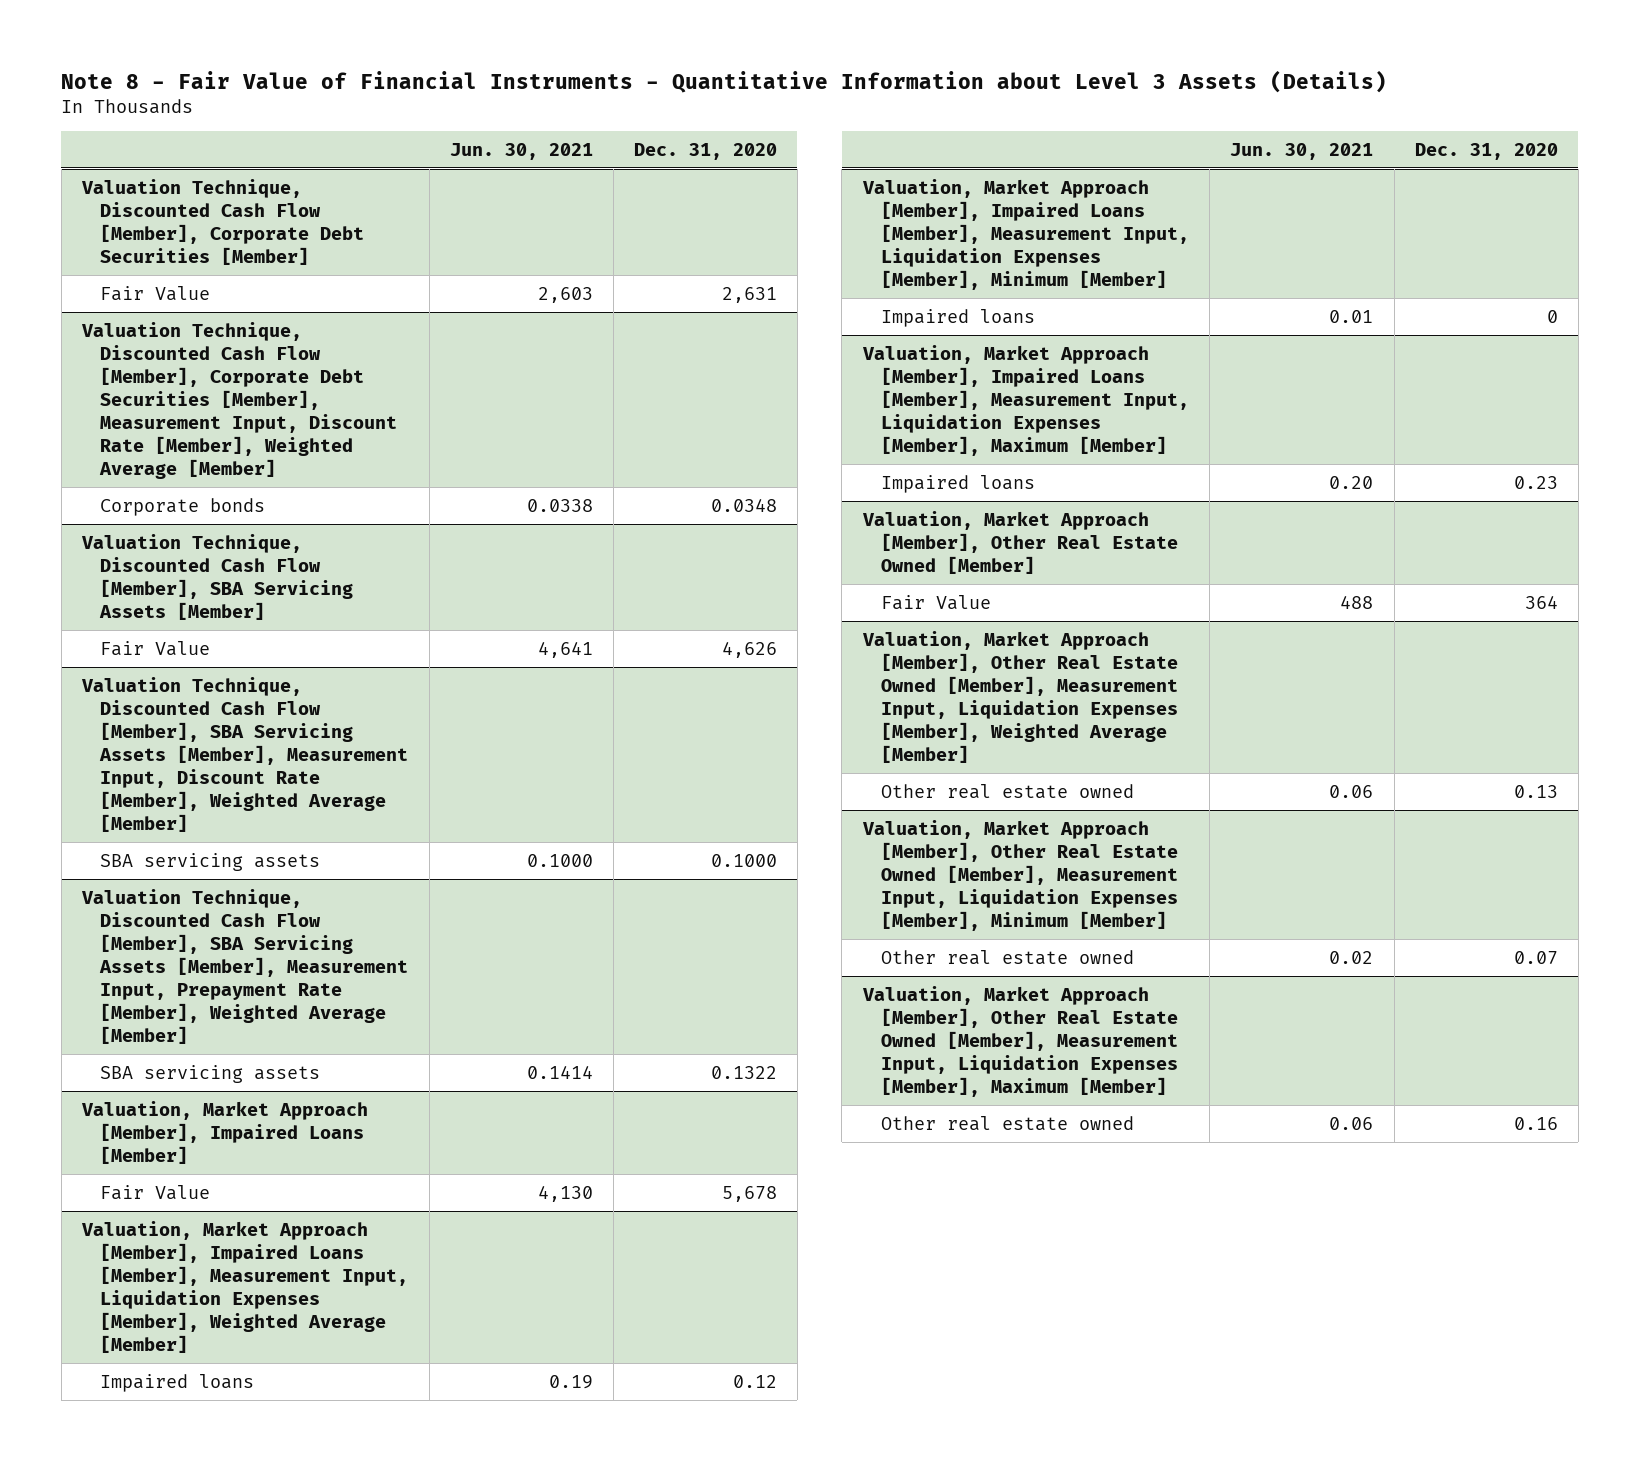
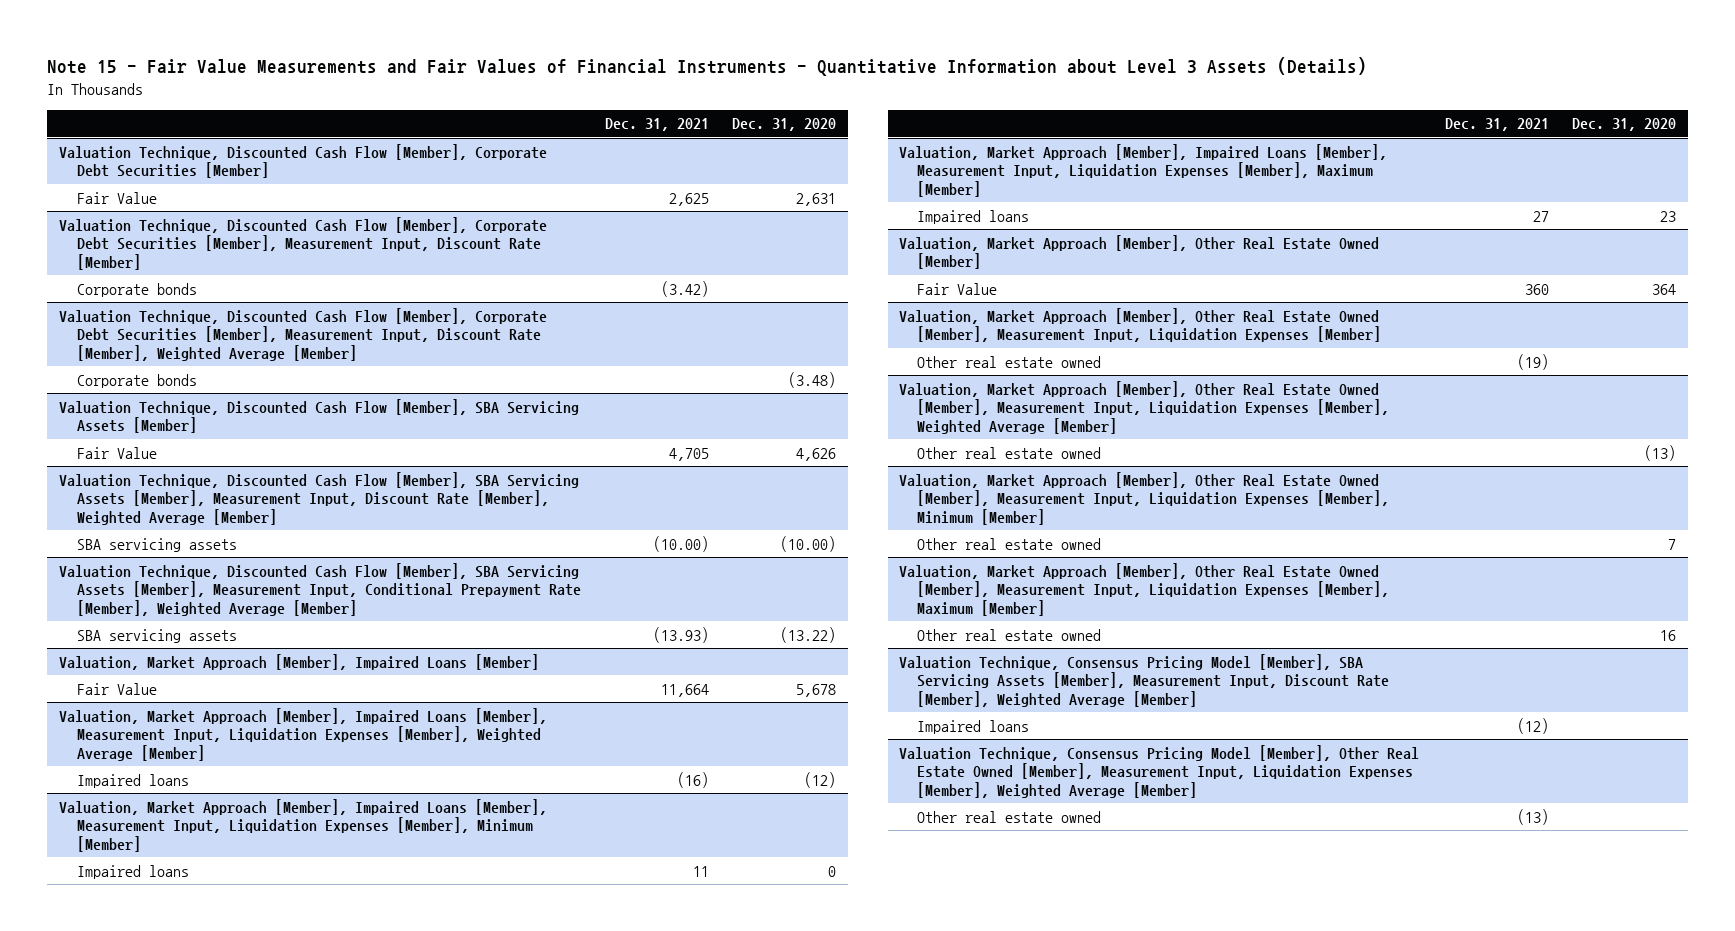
- Note 8 - Fair Value of Financial Instruments - Quantitative Information about Level 3 Assets (Details)
+ Note 15 - Fair Value Measurements and Fair Values of Financial Instruments - Quantitative Information about Level 3 Assets (Details)
- | Jun. 30, 2021 | Dec. 31, 2020
+ | Dec. 31, 2021 | Dec. 31, 2020
+ Valuation Technique, Discounted Cash Flow [Member], Corporate Debt Securities [Member], Measurement Input, Discount Rate [Member]
+ Corporate bonds | (3.42) |
@ Valuation Technique, Discounted Cash Flow [Member], Corporate Debt Securities [Member], Measurement Input, Discount Rate [Member], Weighted Average [Member]
- Corporate bonds | 0.0338 | 0.0348
+ Corporate bonds | | (3.48)
@ Valuation Technique, Discounted Cash Flow [Member], SBA Servicing Assets [Member], Measurement Input, Discount Rate [Member], Weighted Average [Member]
- SBA servicing assets | 0.1000 | 0.1000
- Valuation Technique, Discounted Cash Flow [Member], SBA Servicing Assets [Member], Measurement Input, Prepayment Rate [Member], Weighted Average [Member]
- SBA servicing assets | 0.1414 | 0.1322
@ Valuation Technique, Discounted Cash Flow [Member], SBA Servicing Assets [Member], Measurement Input, Discount Rate [Member], Weighted Average [Member]
+ SBA servicing assets | (10.00) | (10.00)
+ Valuation Technique, Discounted Cash Flow [Member], SBA Servicing Assets [Member], Measurement Input, Conditional Prepayment Rate [Member], Weighted Average [Member]
+ SBA servicing assets | (13.93) | (13.22)
@ Valuation, Market Approach [Member], Impaired Loans [Member], Measurement Input, Liquidation Expenses [Member], Weighted Average [Member]
- Impaired loans | 0.19 | 0.12
+ Impaired loans | (16) | (12)
@ Valuation, Market Approach [Member], Impaired Loans [Member], Measurement Input, Liquidation Expenses [Member], Maximum [Member]
- Impaired loans | 0.20 | 0.23
+ Impaired loans | 27 | 23
+ Valuation, Market Approach [Member], Other Real Estate Owned [Member], Measurement Input, Liquidation Expenses [Member]
+ Other real estate owned | (19) |
@ Valuation, Market Approach [Member], Other Real Estate Owned [Member], Measurement Input, Liquidation Expenses [Member], Weighted Average [Member]
- Other real estate owned | 0.06 | 0.13
+ Other real estate owned | | (13)
@ Valuation, Market Approach [Member], Other Real Estate Owned [Member], Measurement Input, Liquidation Expenses [Member], Minimum [Member]
- Other real estate owned | 0.02 | 0.07
+ Other real estate owned | | 7
@ Valuation, Market Approach [Member], Other Real Estate Owned [Member], Measurement Input, Liquidation Expenses [Member], Maximum [Member]
- Other real estate owned | 0.06 | 0.16
+ Other real estate owned | | 16
+ Valuation Technique, Consensus Pricing Model [Member], SBA Servicing Assets [Member], Measurement Input, Discount Rate [Member], Weighted Average [Member]
+ Impaired loans | (12) |
+ Valuation Technique, Consensus Pricing Model [Member], Other Real Estate Owned [Member], Measurement Input, Liquidation Expenses [Member], Weighted Average [Member]
+ Other real estate owned | (13) |

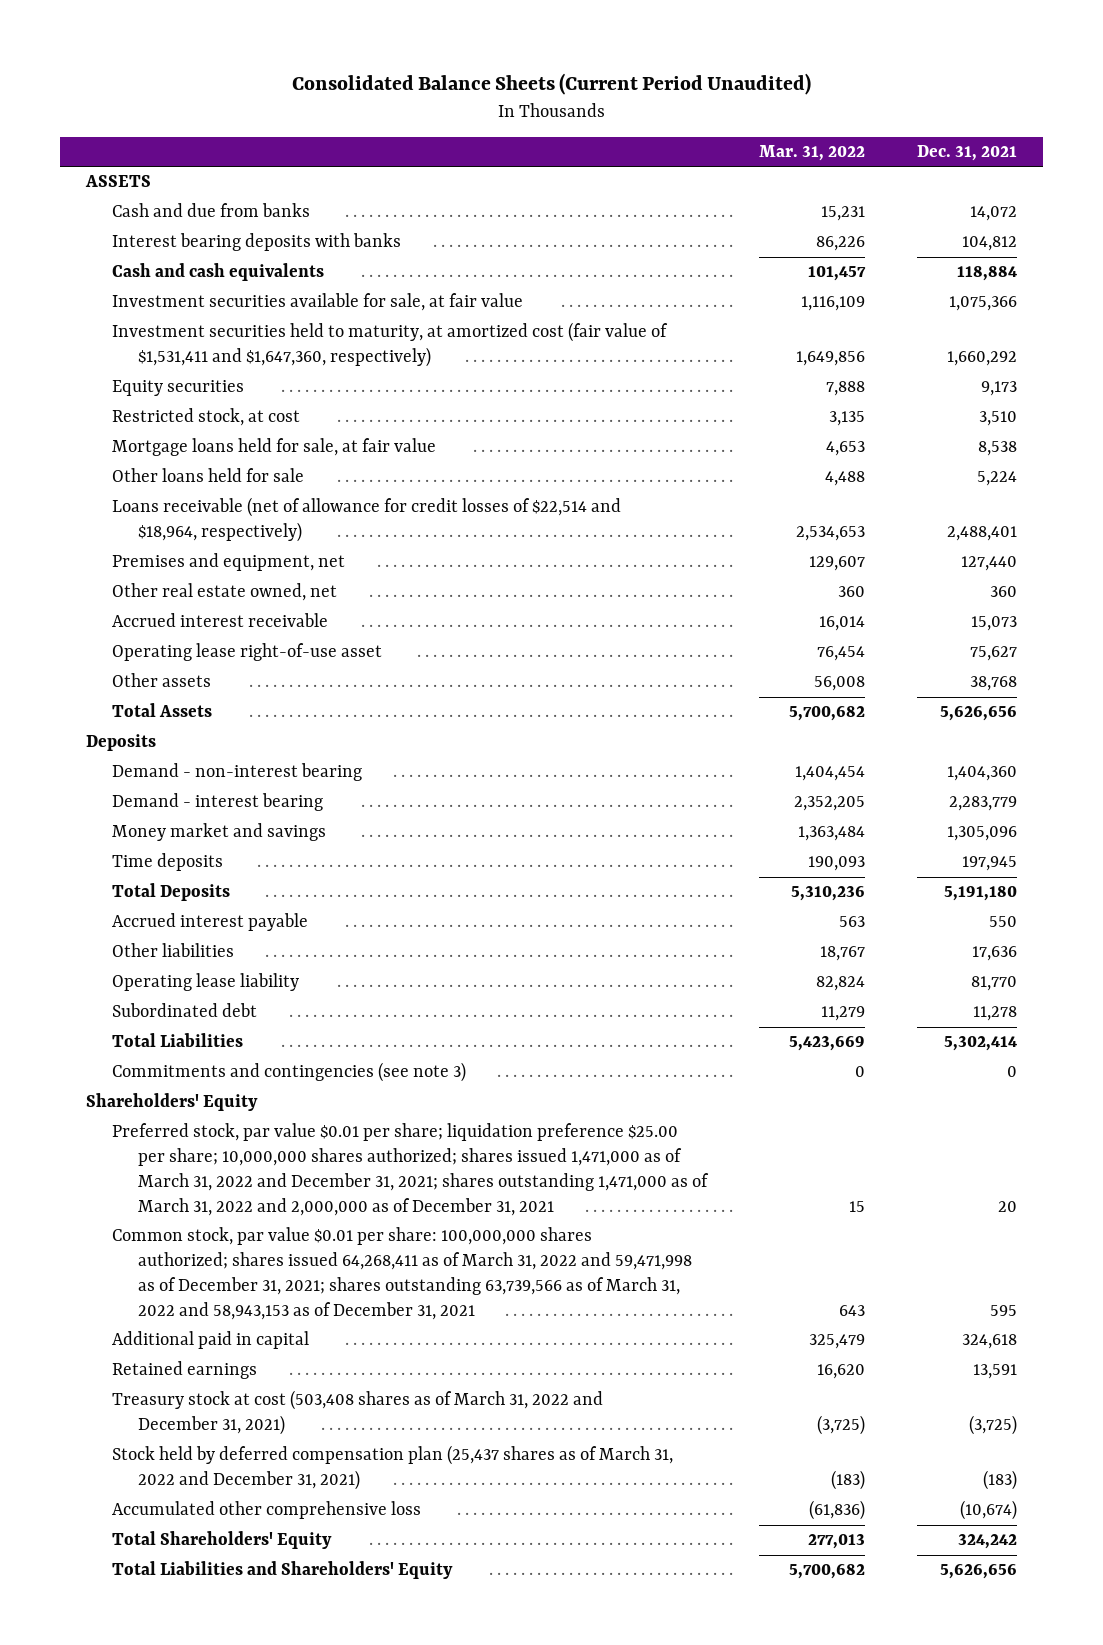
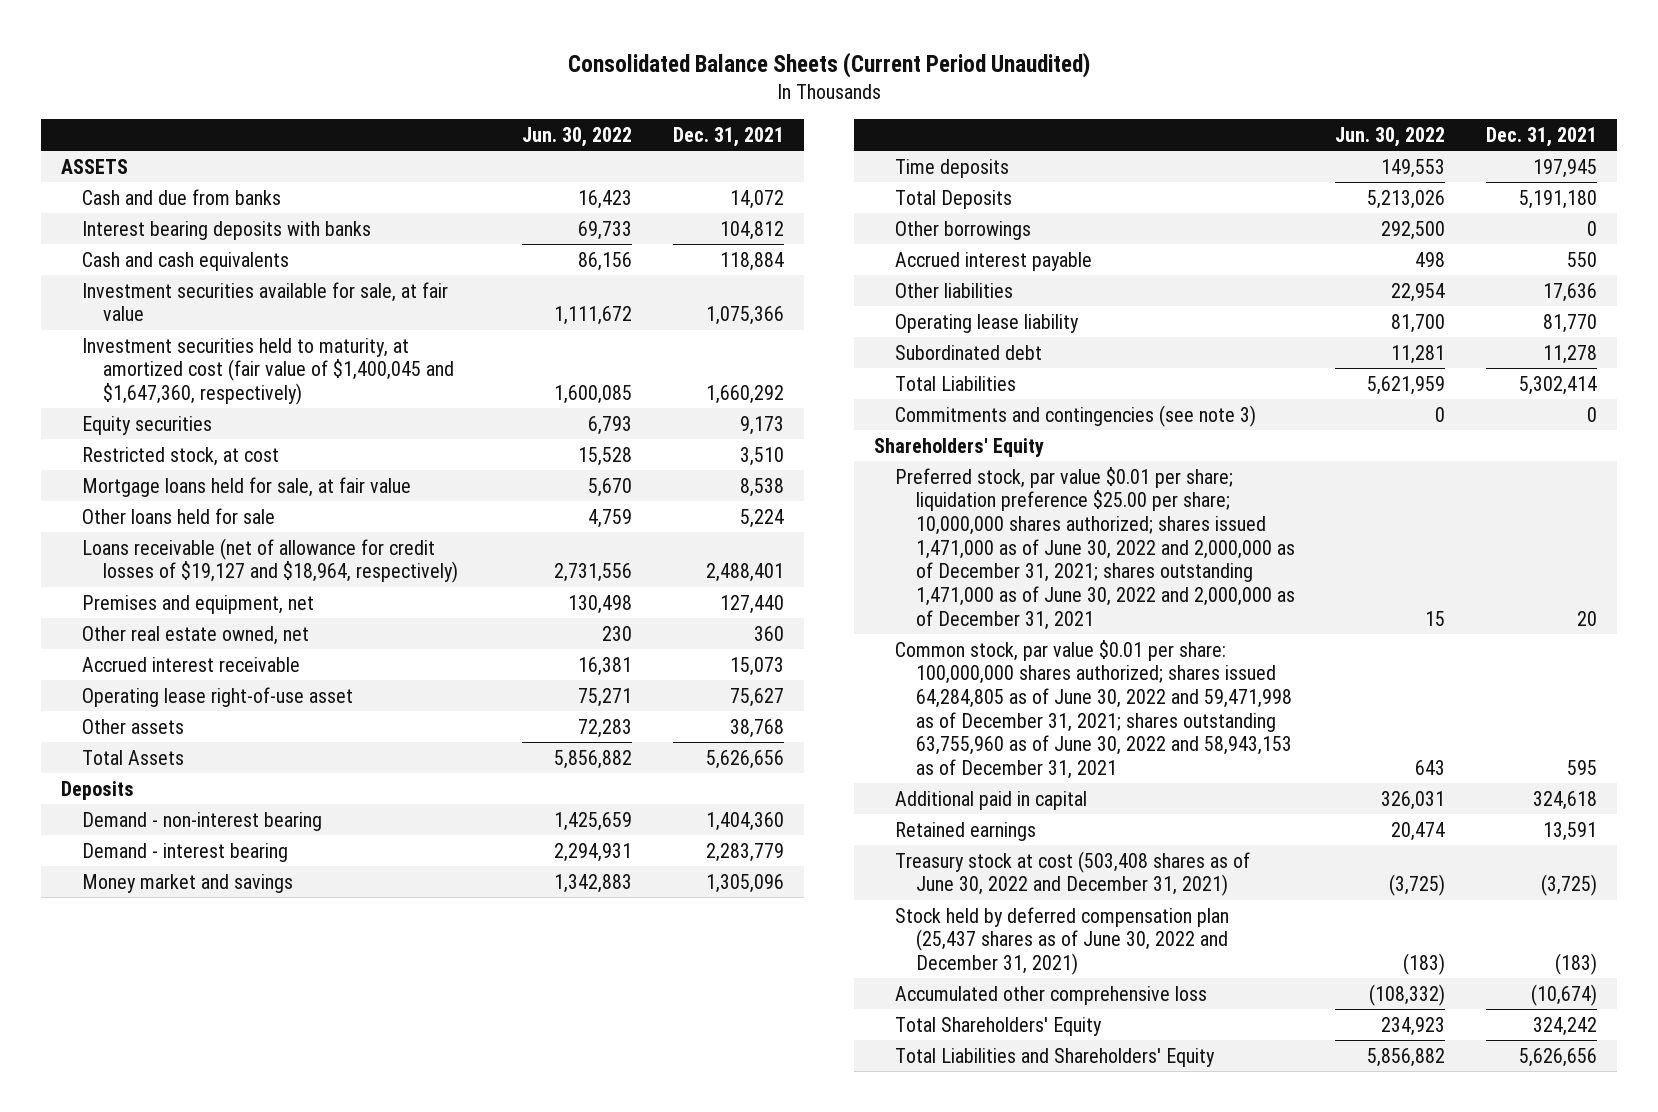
- | Mar. 31, 2022 | Dec. 31, 2021
+ | Jun. 30, 2022 | Dec. 31, 2021
- Investment securities held to maturity, at amortized cost (fair value of $1,531,411 and $1,647,360, respectively) | 1,649,856 | 1,660,292
+ Investment securities held to maturity, at amortized cost (fair value of $1,400,045 and $1,647,360, respectively) | 1,600,085 | 1,660,292
- Loans receivable (net of allowance for credit losses of $22,514 and $18,964, respectively) | 2,534,653 | 2,488,401
+ Loans receivable (net of allowance for credit losses of $19,127 and $18,964, respectively) | 2,731,556 | 2,488,401
+ Other borrowings | 292,500 | 0
- Preferred stock, par value $0.01 per share; liquidation preference $25.00 per share; 10,000,000 shares authorized; shares issued 1,471,000 as of March 31, 2022 and December 31, 2021; shares outstanding 1,471,000 as of March 31, 2022 and 2,000,000 as of December 31, 2021 | 15 | 20
- Common stock, par value $0.01 per share: 100,000,000 shares authorized; shares issued 64,268,411 as of March 31, 2022 and 59,471,998 as of December 31, 2021; shares outstanding 63,739,566 as of March 31, 2022 and 58,943,153 as of December 31, 2021 | 643 | 595
+ Preferred stock, par value $0.01 per share; liquidation preference $25.00 per share; 10,000,000 shares authorized; shares issued 1,471,000 as of June 30, 2022 and 2,000,000 as of December 31, 2021; shares outstanding 1,471,000 as of June 30, 2022 and 2,000,000 as of December 31, 2021 | 15 | 20
+ Common stock, par value $0.01 per share: 100,000,000 shares authorized; shares issued 64,284,805 as of June 30, 2022 and 59,471,998 as of December 31, 2021; shares outstanding 63,755,960 as of June 30, 2022 and 58,943,153 as of December 31, 2021 | 643 | 595
- Treasury stock at cost (503,408 shares as of March 31, 2022 and December 31, 2021) | (3,725) | (3,725)
- Stock held by deferred compensation plan (25,437 shares as of March 31, 2022 and December 31, 2021) | (183) | (183)
+ Treasury stock at cost (503,408 shares as of June 30, 2022 and December 31, 2021) | (3,725) | (3,725)
+ Stock held by deferred compensation plan (25,437 shares as of June 30, 2022 and December 31, 2021) | (183) | (183)

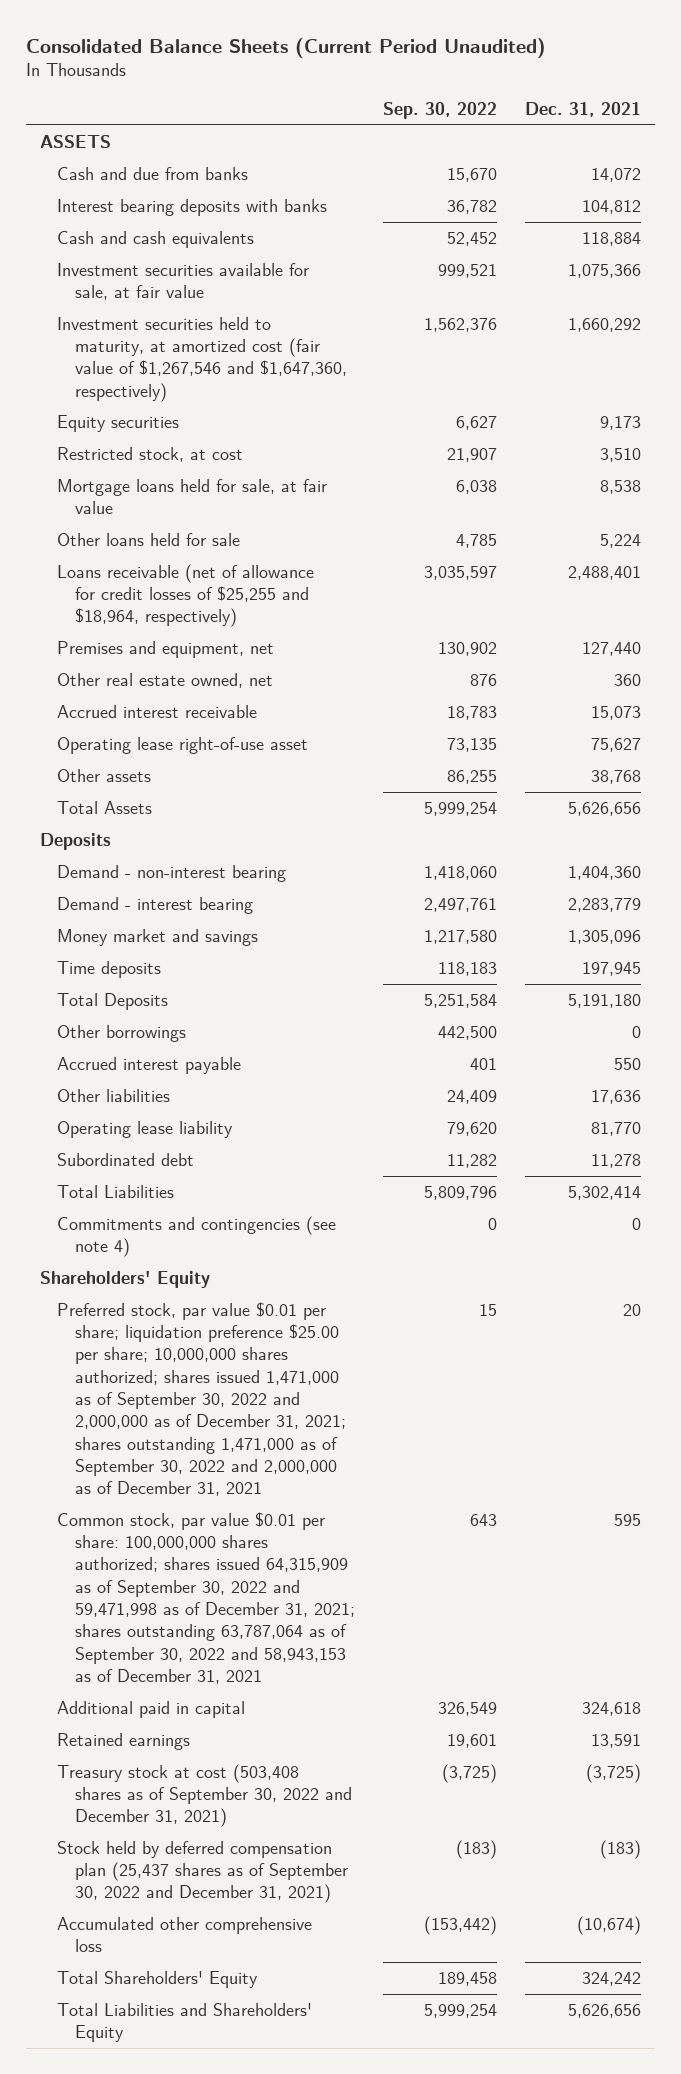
- | Jun. 30, 2022 | Dec. 31, 2021
+ | Sep. 30, 2022 | Dec. 31, 2021
- Investment securities held to maturity, at amortized cost (fair value of $1,400,045 and $1,647,360, respectively) | 1,600,085 | 1,660,292
+ Investment securities held to maturity, at amortized cost (fair value of $1,267,546 and $1,647,360, respectively) | 1,562,376 | 1,660,292
- Loans receivable (net of allowance for credit losses of $19,127 and $18,964, respectively) | 2,731,556 | 2,488,401
+ Loans receivable (net of allowance for credit losses of $25,255 and $18,964, respectively) | 3,035,597 | 2,488,401
- Commitments and contingencies (see note 3) | 0 | 0
+ Commitments and contingencies (see note 4) | 0 | 0
- Preferred stock, par value $0.01 per share; liquidation preference $25.00 per share; 10,000,000 shares authorized; shares issued 1,471,000 as of June 30, 2022 and 2,000,000 as of December 31, 2021; shares outstanding 1,471,000 as of June 30, 2022 and 2,000,000 as of December 31, 2021 | 15 | 20
- Common stock, par value $0.01 per share: 100,000,000 shares authorized; shares issued 64,284,805 as of June 30, 2022 and 59,471,998 as of December 31, 2021; shares outstanding 63,755,960 as of June 30, 2022 and 58,943,153 as of December 31, 2021 | 643 | 595
+ Preferred stock, par value $0.01 per share; liquidation preference $25.00 per share; 10,000,000 shares authorized; shares issued 1,471,000 as of September 30, 2022 and 2,000,000 as of December 31, 2021; shares outstanding 1,471,000 as of September 30, 2022 and 2,000,000 as of December 31, 2021 | 15 | 20
+ Common stock, par value $0.01 per share: 100,000,000 shares authorized; shares issued 64,315,909 as of September 30, 2022 and 59,471,998 as of December 31, 2021; shares outstanding 63,787,064 as of September 30, 2022 and 58,943,153 as of December 31, 2021 | 643 | 595
- Treasury stock at cost (503,408 shares as of June 30, 2022 and December 31, 2021) | (3,725) | (3,725)
- Stock held by deferred compensation plan (25,437 shares as of June 30, 2022 and December 31, 2021) | (183) | (183)
+ Treasury stock at cost (503,408 shares as of September 30, 2022 and December 31, 2021) | (3,725) | (3,725)
+ Stock held by deferred compensation plan (25,437 shares as of September 30, 2022 and December 31, 2021) | (183) | (183)

